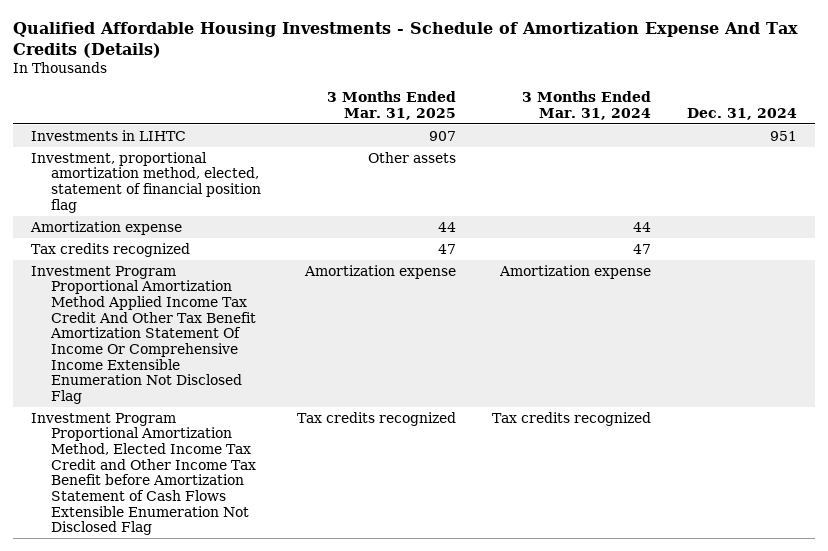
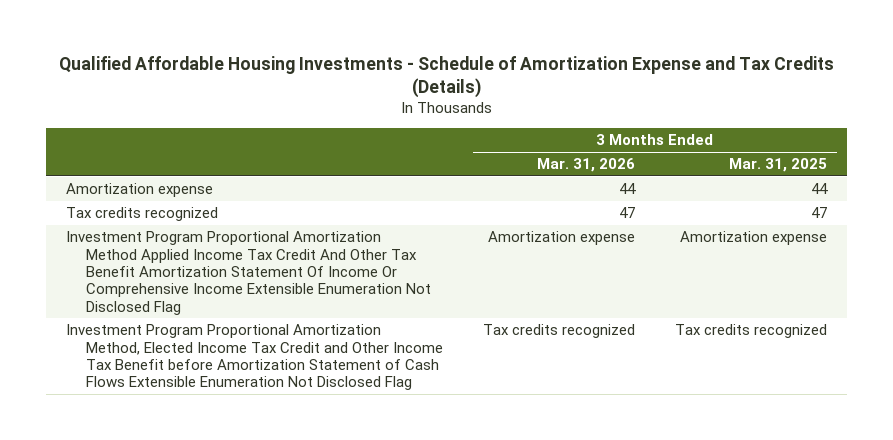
- Qualified Affordable Housing Investments - Schedule of Amortization Expense And Tax Credits (Details)
+ Qualified Affordable Housing Investments - Schedule of Amortization Expense and Tax Credits (Details)
- | 3 Months Ended Mar. 31, 2025 | 3 Months Ended Mar. 31, 2024 | Dec. 31, 2024
+ | 3 Months Ended Mar. 31, 2026 | 3 Months Ended Mar. 31, 2025
- Investments in LIHTC | 907 | | 951
- Investment, proportional amortization method, elected, statement of financial position flag | Other assets | |

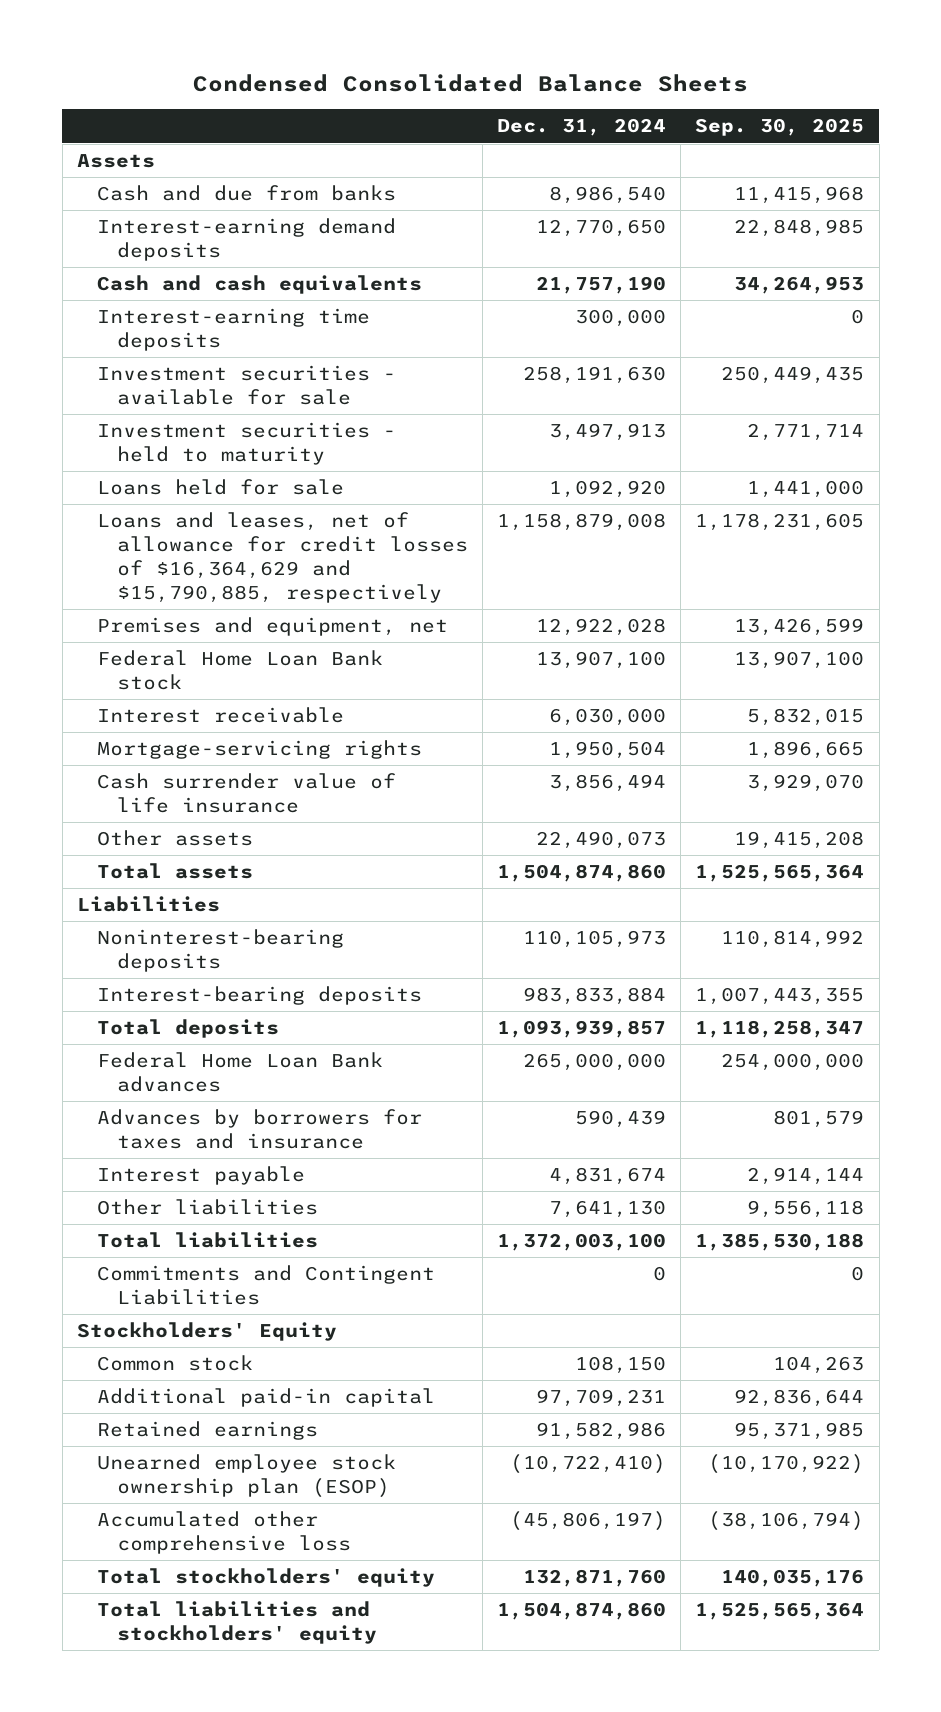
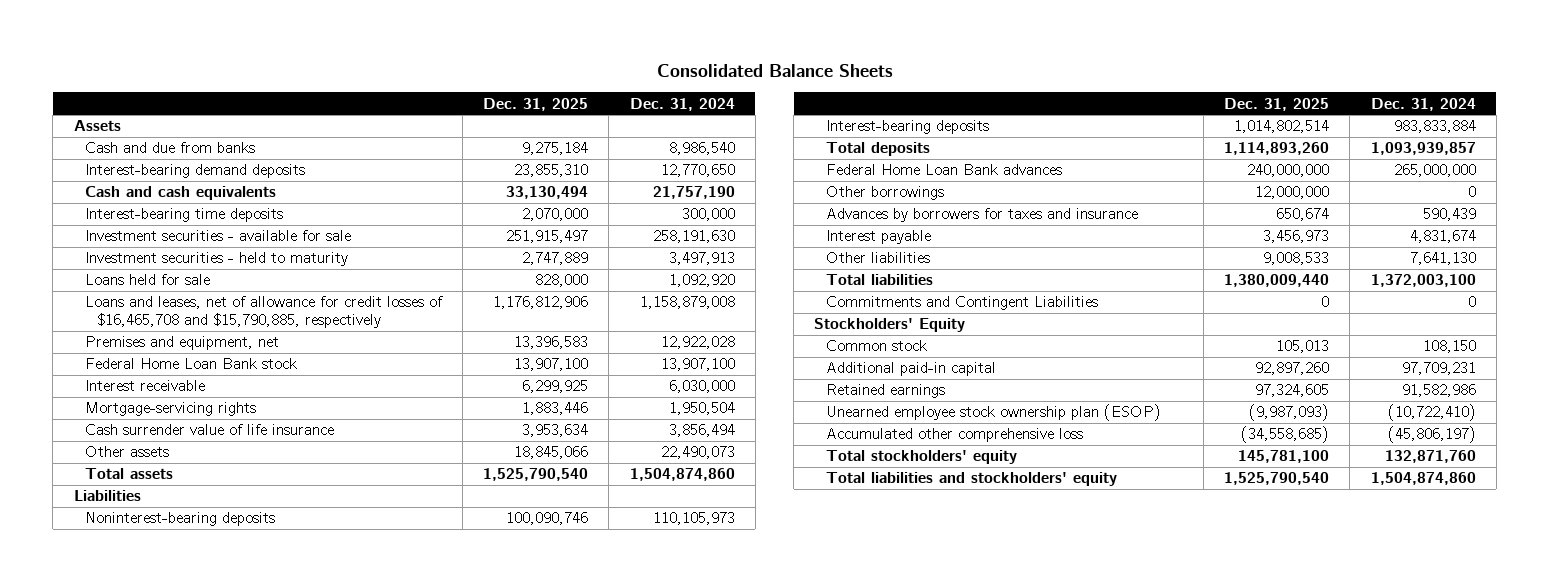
- Condensed Consolidated Balance Sheets
+ Consolidated Balance Sheets
- | Dec. 31, 2024 | Sep. 30, 2025
+ | Dec. 31, 2025 | Dec. 31, 2024
- Interest-earning demand deposits | 12,770,650 | 22,848,985
+ Interest-bearing demand deposits | 23,855,310 | 12,770,650
- Interest-earning time deposits | 300,000 | 0
+ Interest-bearing time deposits | 2,070,000 | 300,000
- Loans and leases, net of allowance for credit losses of $16,364,629 and $15,790,885, respectively | 1,158,879,008 | 1,178,231,605
+ Loans and leases, net of allowance for credit losses of $16,465,708 and $15,790,885, respectively | 1,176,812,906 | 1,158,879,008
+ Other borrowings | 12,000,000 | 0

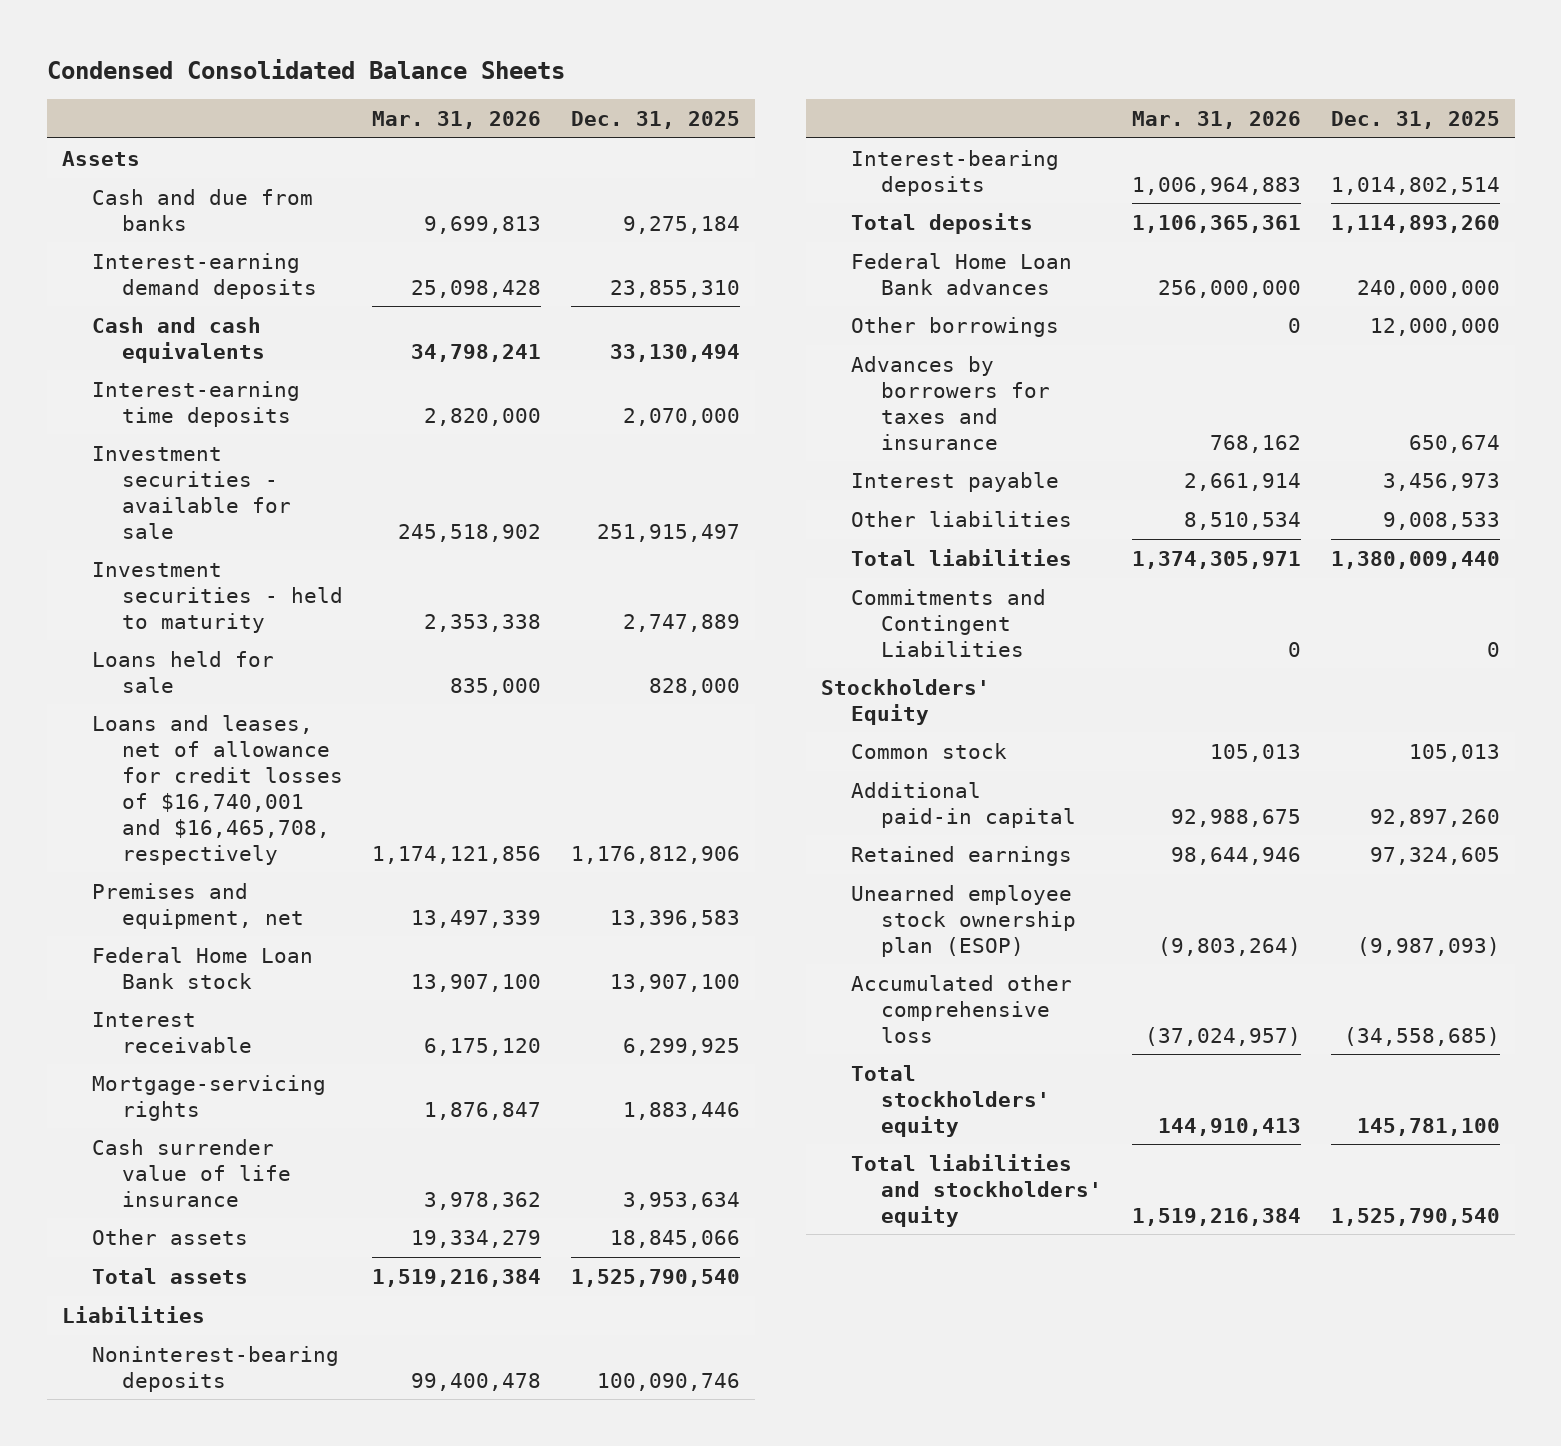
- Consolidated Balance Sheets
+ Condensed Consolidated Balance Sheets
- | Dec. 31, 2025 | Dec. 31, 2024
+ | Mar. 31, 2026 | Dec. 31, 2025
- Interest-bearing demand deposits | 23,855,310 | 12,770,650
+ Interest-earning demand deposits | 25,098,428 | 23,855,310
- Interest-bearing time deposits | 2,070,000 | 300,000
+ Interest-earning time deposits | 2,820,000 | 2,070,000
- Loans and leases, net of allowance for credit losses of $16,465,708 and $15,790,885, respectively | 1,176,812,906 | 1,158,879,008
+ Loans and leases, net of allowance for credit losses of $16,740,001 and $16,465,708, respectively | 1,174,121,856 | 1,176,812,906

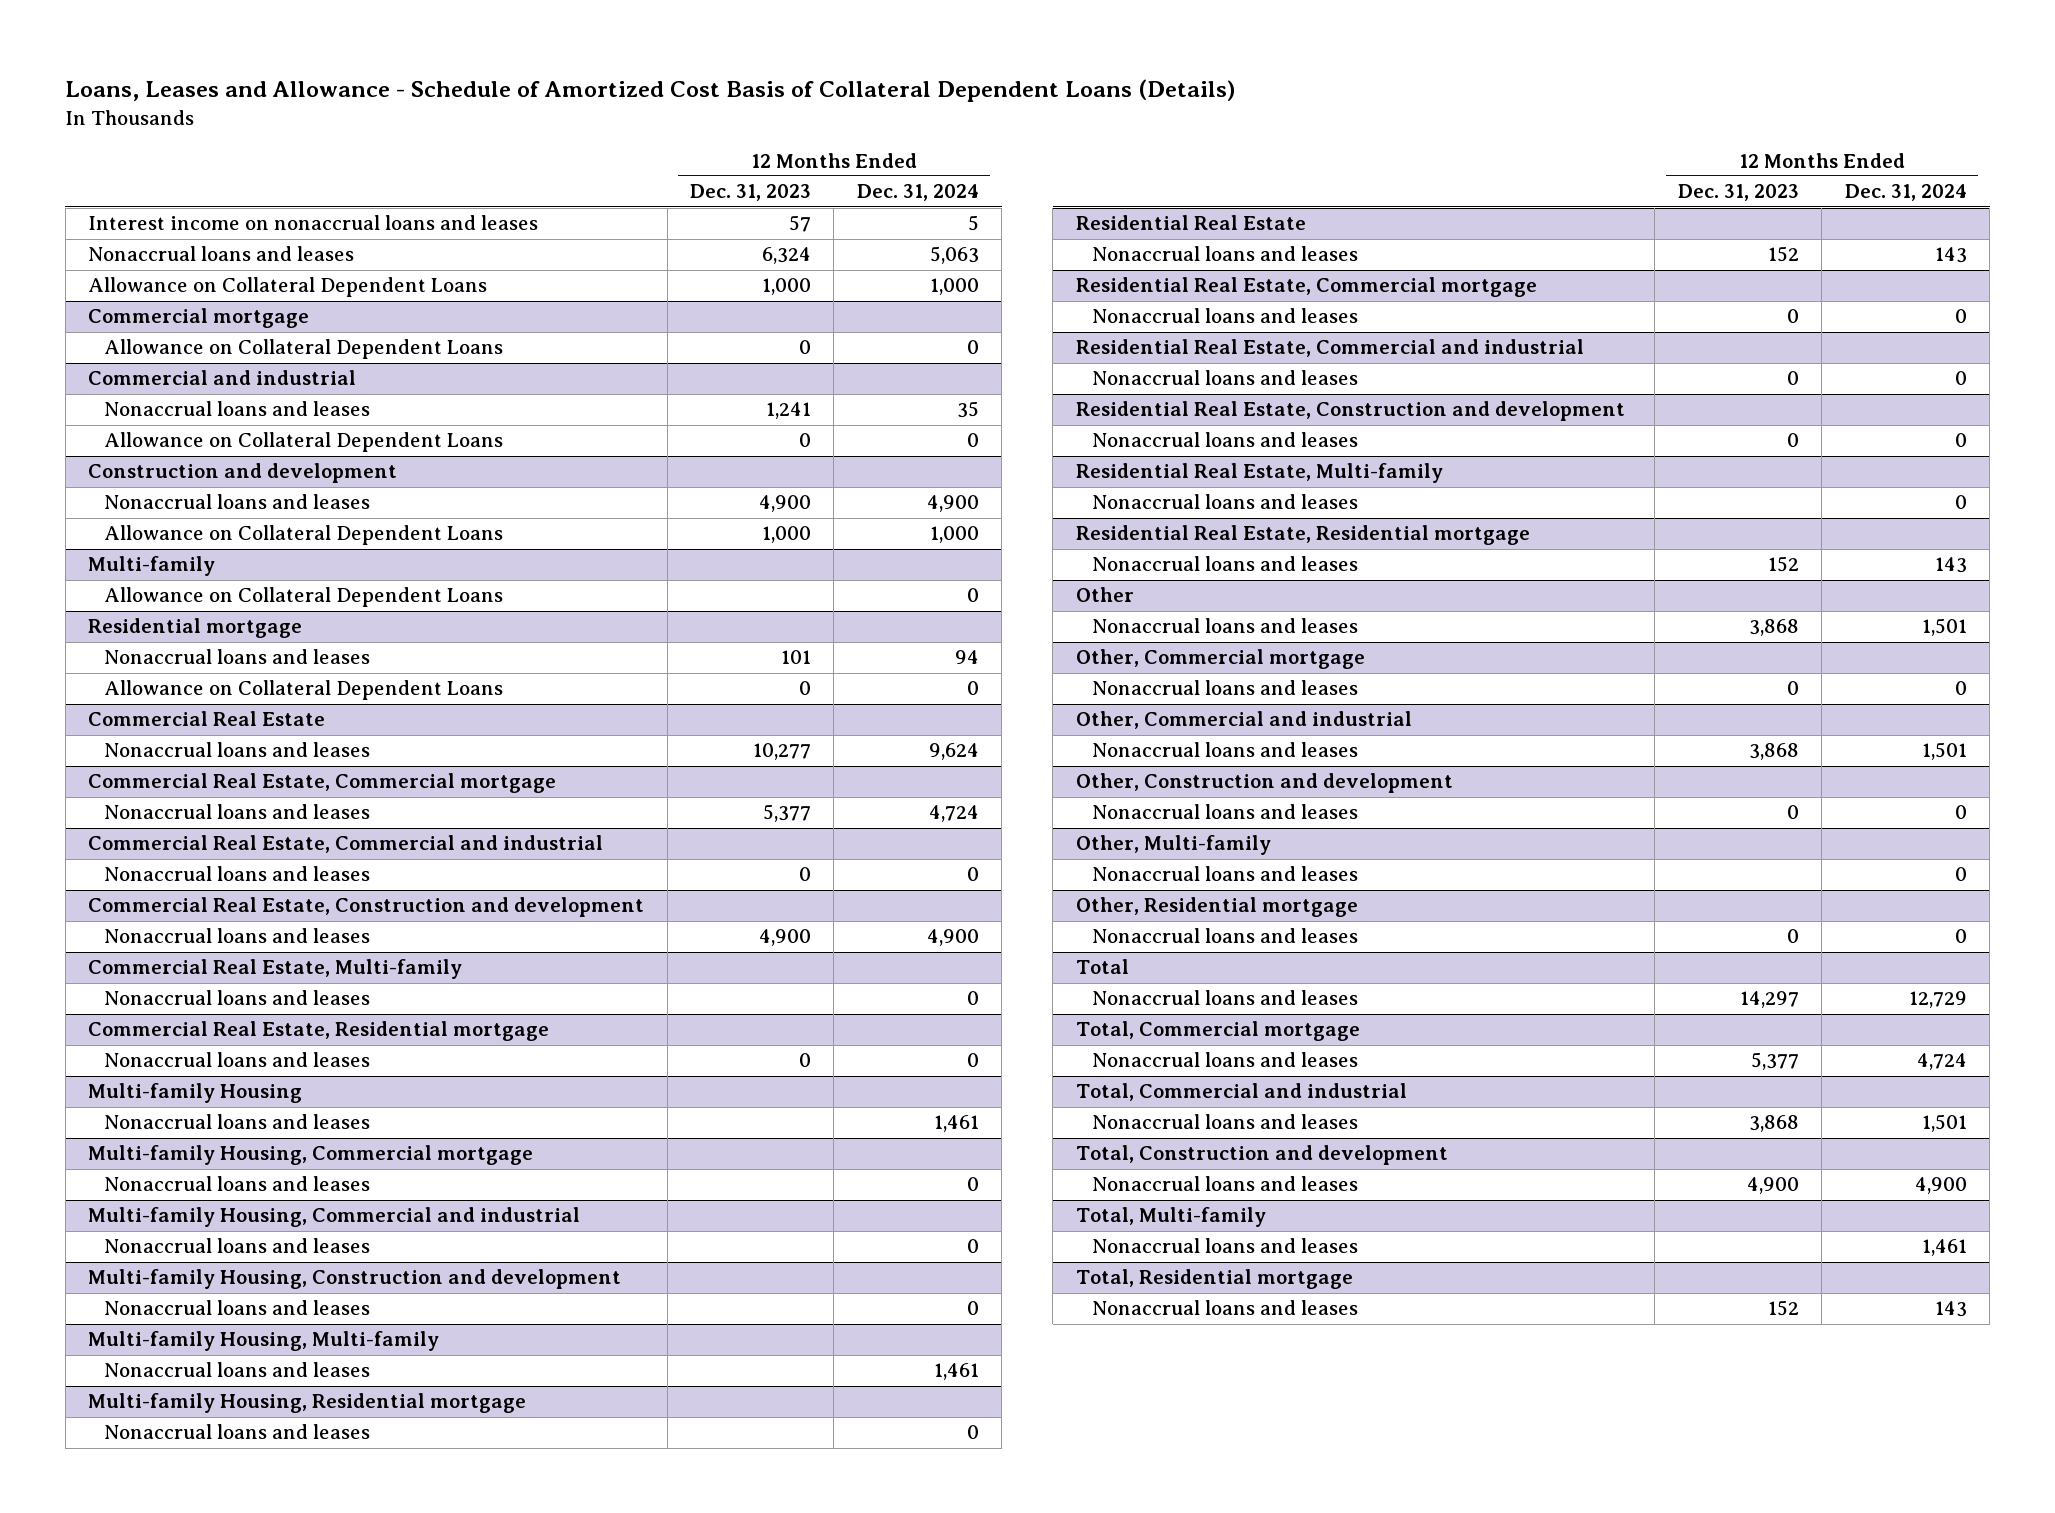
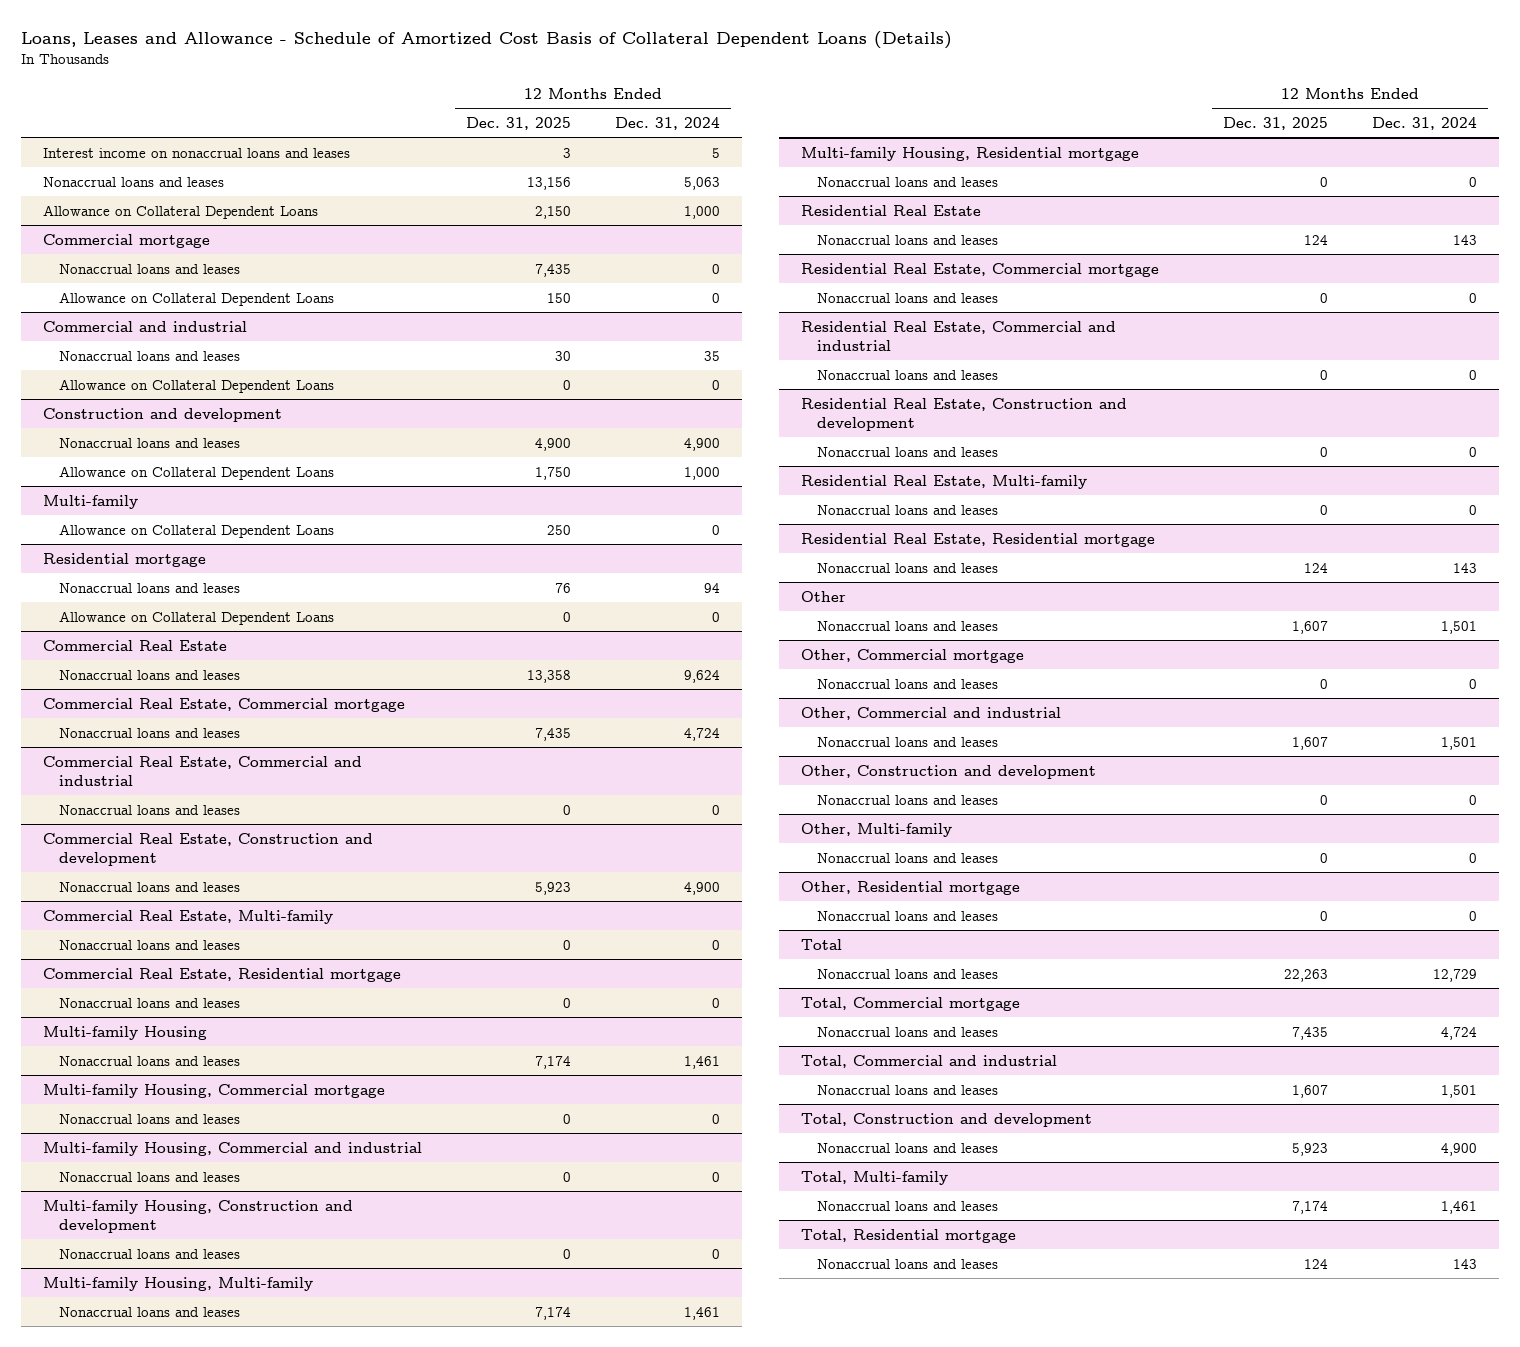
- | 12 Months Ended Dec. 31, 2023 | 12 Months Ended Dec. 31, 2024
+ | 12 Months Ended Dec. 31, 2025 | 12 Months Ended Dec. 31, 2024
@ Commercial mortgage
+ Nonaccrual loans and leases | 7,435 | 0

